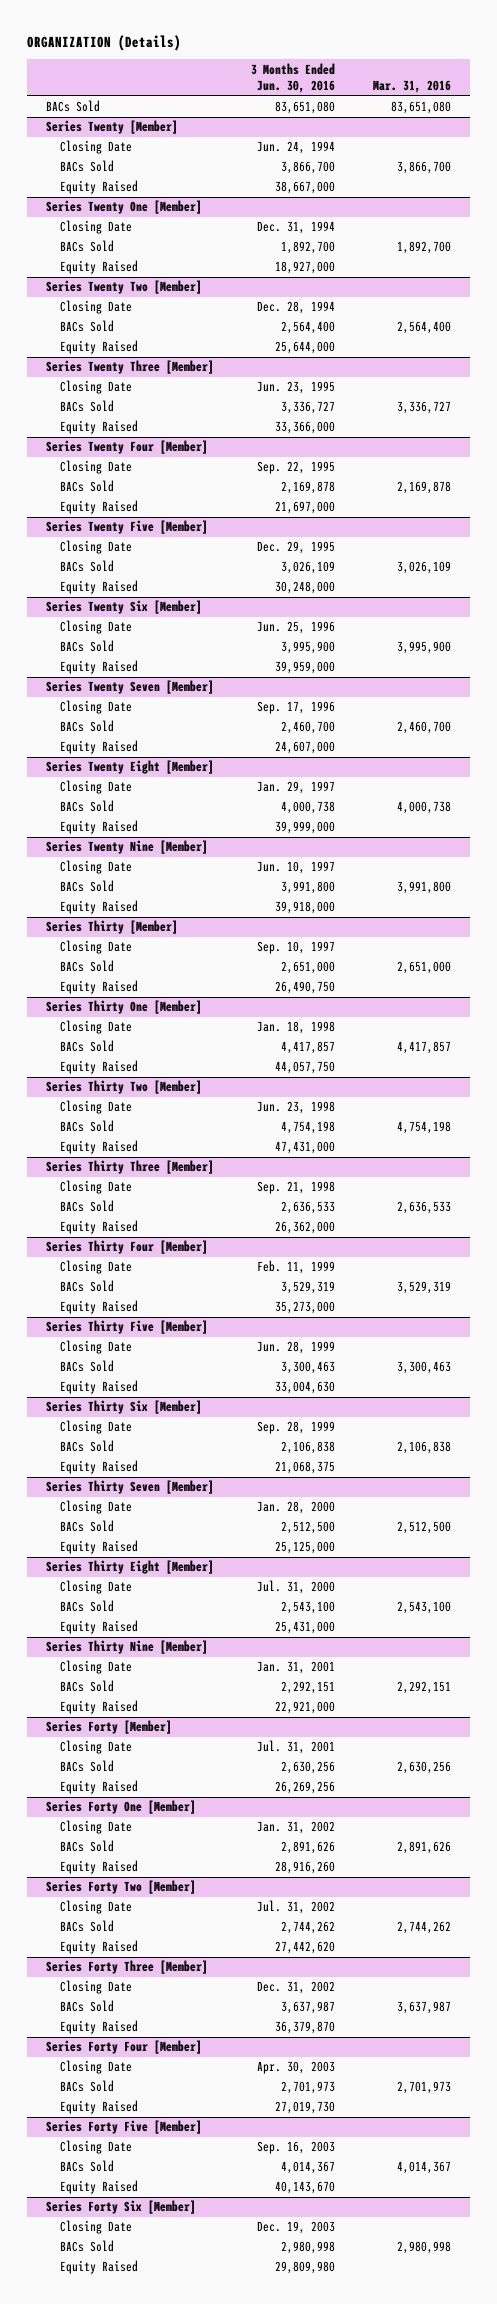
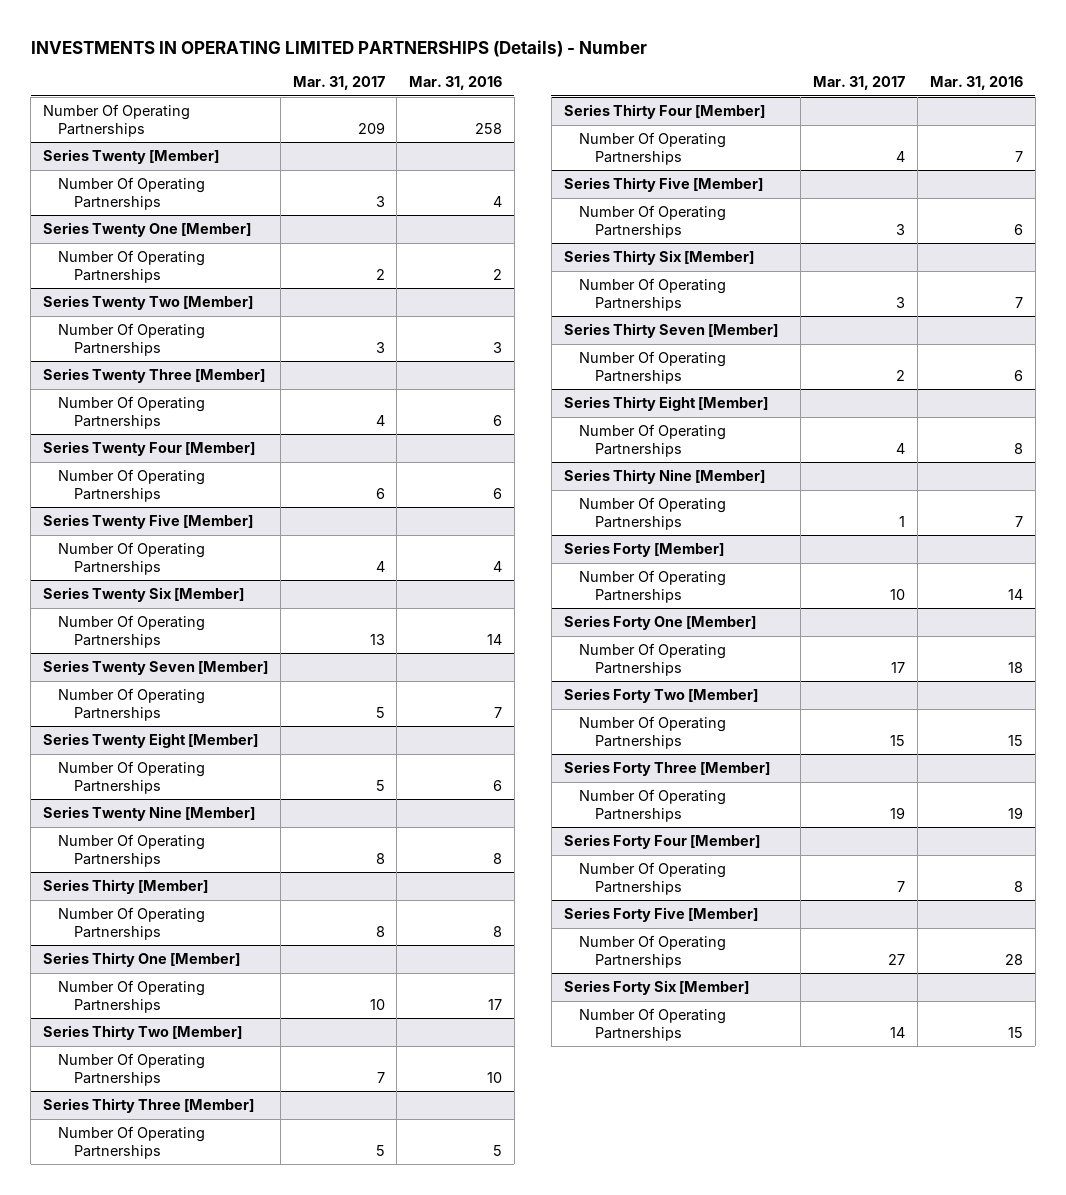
- ORGANIZATION (Details)
+ INVESTMENTS IN OPERATING LIMITED PARTNERSHIPS (Details) - Number
- | 3 Months Ended Jun. 30, 2016 | Mar. 31, 2016
+ | Mar. 31, 2017 | Mar. 31, 2016
- BACs Sold | 83,651,080 | 83,651,080
+ Number Of Operating Partnerships | 209 | 258
@ Series Twenty [Member]
- Closing Date | Jun. 24, 1994 |
- BACs Sold | 3,866,700 | 3,866,700
- Equity Raised | 38,667,000 |
+ Number Of Operating Partnerships | 3 | 4
@ Series Twenty One [Member]
- Closing Date | Dec. 31, 1994 |
- BACs Sold | 1,892,700 | 1,892,700
- Equity Raised | 18,927,000 |
+ Number Of Operating Partnerships | 2 | 2
@ Series Twenty Two [Member]
- Closing Date | Dec. 28, 1994 |
- BACs Sold | 2,564,400 | 2,564,400
- Equity Raised | 25,644,000 |
+ Number Of Operating Partnerships | 3 | 3
@ Series Twenty Three [Member]
- Closing Date | Jun. 23, 1995 |
- BACs Sold | 3,336,727 | 3,336,727
- Equity Raised | 33,366,000 |
+ Number Of Operating Partnerships | 4 | 6
@ Series Twenty Four [Member]
- Closing Date | Sep. 22, 1995 |
- BACs Sold | 2,169,878 | 2,169,878
- Equity Raised | 21,697,000 |
+ Number Of Operating Partnerships | 6 | 6
@ Series Twenty Five [Member]
- Closing Date | Dec. 29, 1995 |
- BACs Sold | 3,026,109 | 3,026,109
- Equity Raised | 30,248,000 |
+ Number Of Operating Partnerships | 4 | 4
@ Series Twenty Six [Member]
- Closing Date | Jun. 25, 1996 |
- BACs Sold | 3,995,900 | 3,995,900
- Equity Raised | 39,959,000 |
+ Number Of Operating Partnerships | 13 | 14
@ Series Twenty Seven [Member]
- Closing Date | Sep. 17, 1996 |
- BACs Sold | 2,460,700 | 2,460,700
- Equity Raised | 24,607,000 |
+ Number Of Operating Partnerships | 5 | 7
@ Series Twenty Eight [Member]
- Closing Date | Jan. 29, 1997 |
- BACs Sold | 4,000,738 | 4,000,738
- Equity Raised | 39,999,000 |
+ Number Of Operating Partnerships | 5 | 6
@ Series Twenty Nine [Member]
- Closing Date | Jun. 10, 1997 |
- BACs Sold | 3,991,800 | 3,991,800
- Equity Raised | 39,918,000 |
+ Number Of Operating Partnerships | 8 | 8
@ Series Thirty [Member]
- Closing Date | Sep. 10, 1997 |
- BACs Sold | 2,651,000 | 2,651,000
- Equity Raised | 26,490,750 |
+ Number Of Operating Partnerships | 8 | 8
@ Series Thirty One [Member]
- Closing Date | Jan. 18, 1998 |
- BACs Sold | 4,417,857 | 4,417,857
- Equity Raised | 44,057,750 |
+ Number Of Operating Partnerships | 10 | 17
@ Series Thirty Two [Member]
- Closing Date | Jun. 23, 1998 |
- BACs Sold | 4,754,198 | 4,754,198
- Equity Raised | 47,431,000 |
+ Number Of Operating Partnerships | 7 | 10
@ Series Thirty Three [Member]
- Closing Date | Sep. 21, 1998 |
- BACs Sold | 2,636,533 | 2,636,533
- Equity Raised | 26,362,000 |
+ Number Of Operating Partnerships | 5 | 5
@ Series Thirty Four [Member]
- Closing Date | Feb. 11, 1999 |
- BACs Sold | 3,529,319 | 3,529,319
- Equity Raised | 35,273,000 |
+ Number Of Operating Partnerships | 4 | 7
@ Series Thirty Five [Member]
- Closing Date | Jun. 28, 1999 |
- BACs Sold | 3,300,463 | 3,300,463
- Equity Raised | 33,004,630 |
+ Number Of Operating Partnerships | 3 | 6
@ Series Thirty Six [Member]
- Closing Date | Sep. 28, 1999 |
- BACs Sold | 2,106,838 | 2,106,838
- Equity Raised | 21,068,375 |
+ Number Of Operating Partnerships | 3 | 7
@ Series Thirty Seven [Member]
- Closing Date | Jan. 28, 2000 |
- BACs Sold | 2,512,500 | 2,512,500
- Equity Raised | 25,125,000 |
+ Number Of Operating Partnerships | 2 | 6
@ Series Thirty Eight [Member]
- Closing Date | Jul. 31, 2000 |
- BACs Sold | 2,543,100 | 2,543,100
- Equity Raised | 25,431,000 |
+ Number Of Operating Partnerships | 4 | 8
@ Series Thirty Nine [Member]
- Closing Date | Jan. 31, 2001 |
- BACs Sold | 2,292,151 | 2,292,151
- Equity Raised | 22,921,000 |
+ Number Of Operating Partnerships | 1 | 7
@ Series Forty [Member]
- Closing Date | Jul. 31, 2001 |
- BACs Sold | 2,630,256 | 2,630,256
- Equity Raised | 26,269,256 |
+ Number Of Operating Partnerships | 10 | 14
@ Series Forty One [Member]
- Closing Date | Jan. 31, 2002 |
- BACs Sold | 2,891,626 | 2,891,626
- Equity Raised | 28,916,260 |
+ Number Of Operating Partnerships | 17 | 18
@ Series Forty Two [Member]
- Closing Date | Jul. 31, 2002 |
- BACs Sold | 2,744,262 | 2,744,262
- Equity Raised | 27,442,620 |
+ Number Of Operating Partnerships | 15 | 15
@ Series Forty Three [Member]
- Closing Date | Dec. 31, 2002 |
- BACs Sold | 3,637,987 | 3,637,987
- Equity Raised | 36,379,870 |
+ Number Of Operating Partnerships | 19 | 19
@ Series Forty Four [Member]
- Closing Date | Apr. 30, 2003 |
- BACs Sold | 2,701,973 | 2,701,973
- Equity Raised | 27,019,730 |
+ Number Of Operating Partnerships | 7 | 8
@ Series Forty Five [Member]
- Closing Date | Sep. 16, 2003 |
- BACs Sold | 4,014,367 | 4,014,367
- Equity Raised | 40,143,670 |
+ Number Of Operating Partnerships | 27 | 28
@ Series Forty Six [Member]
- Closing Date | Dec. 19, 2003 |
- BACs Sold | 2,980,998 | 2,980,998
- Equity Raised | 29,809,980 |
+ Number Of Operating Partnerships | 14 | 15

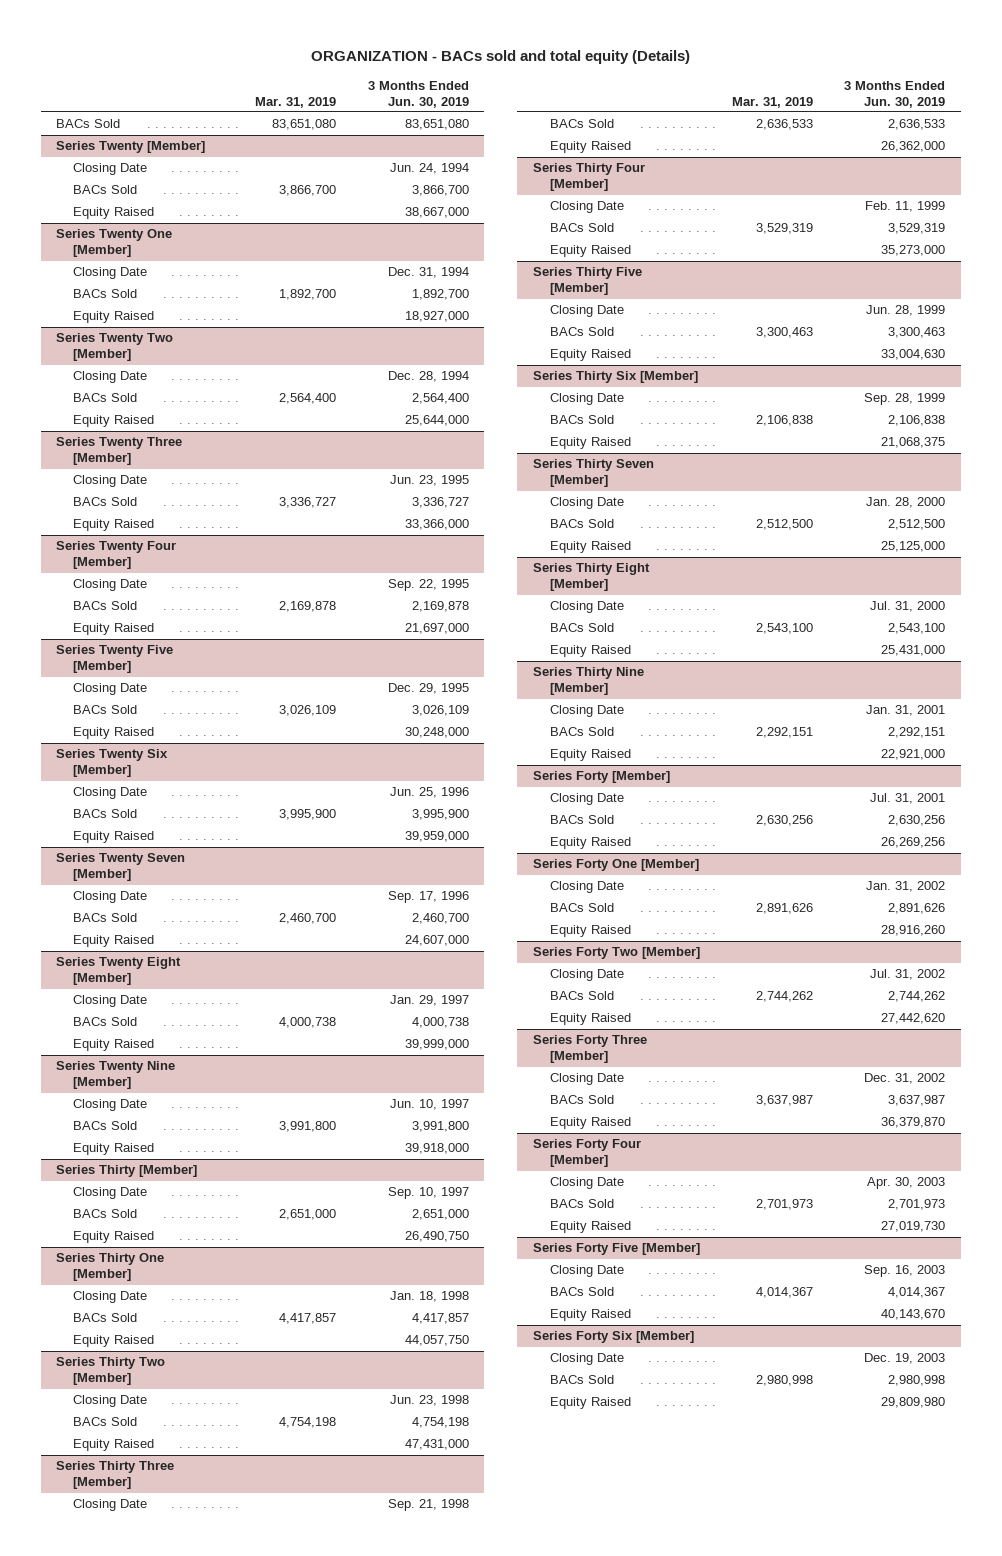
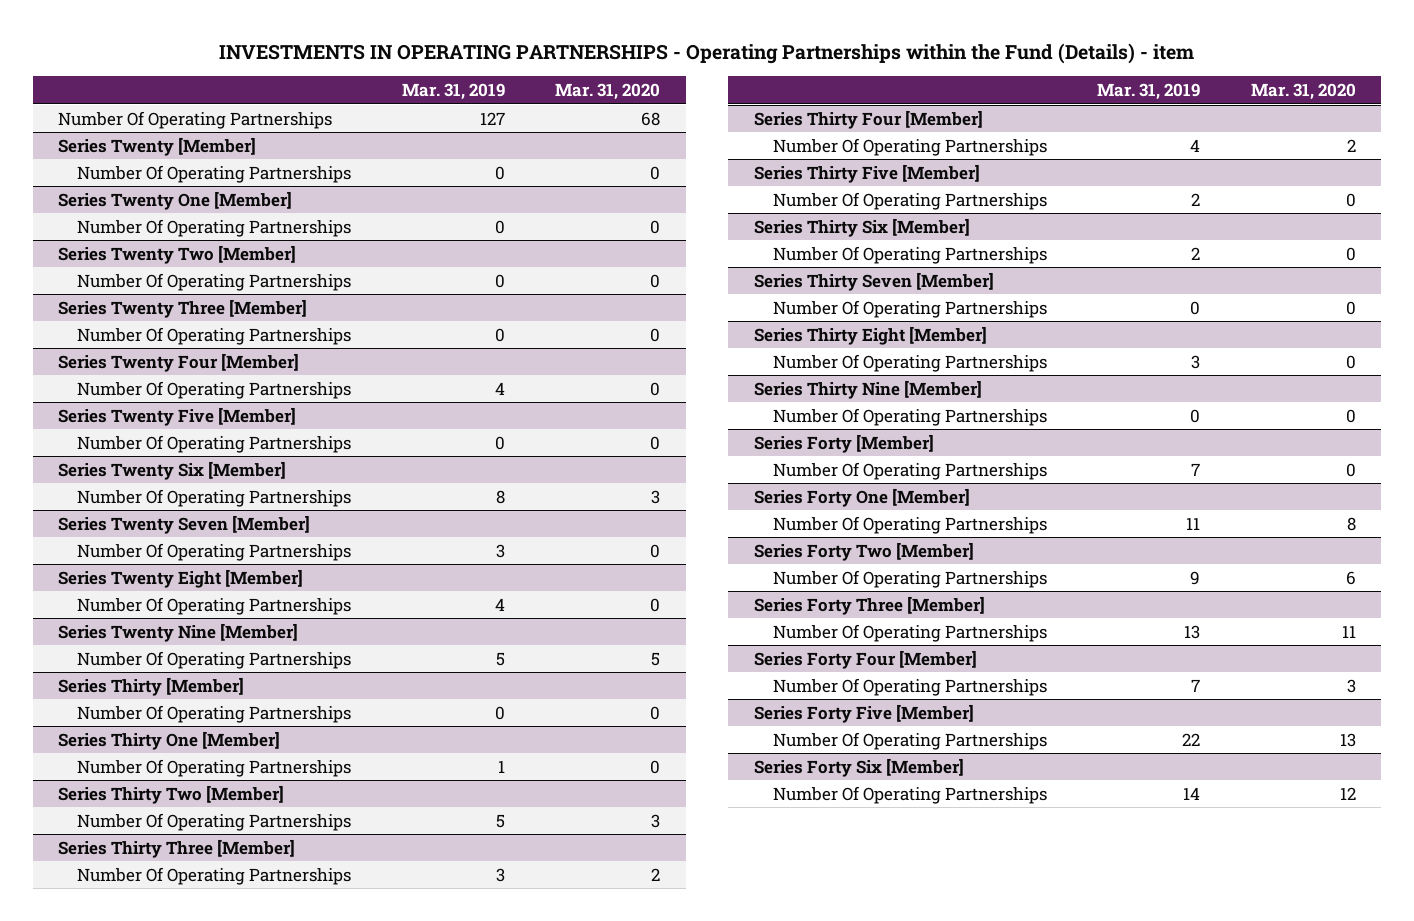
- ORGANIZATION - BACs sold and total equity (Details)
+ INVESTMENTS IN OPERATING PARTNERSHIPS - Operating Partnerships within the Fund (Details) - item
- | Mar. 31, 2019 | 3 Months Ended Jun. 30, 2019
+ | Mar. 31, 2019 | Mar. 31, 2020
- BACs Sold | 83,651,080 | 83,651,080
+ Number Of Operating Partnerships | 127 | 68
@ Series Twenty [Member]
- Closing Date | | Jun. 24, 1994
- BACs Sold | 3,866,700 | 3,866,700
- Equity Raised | | 38,667,000
+ Number Of Operating Partnerships | 0 | 0
@ Series Twenty One [Member]
- Closing Date | | Dec. 31, 1994
- BACs Sold | 1,892,700 | 1,892,700
- Equity Raised | | 18,927,000
+ Number Of Operating Partnerships | 0 | 0
@ Series Twenty Two [Member]
- Closing Date | | Dec. 28, 1994
- BACs Sold | 2,564,400 | 2,564,400
- Equity Raised | | 25,644,000
+ Number Of Operating Partnerships | 0 | 0
@ Series Twenty Three [Member]
- Closing Date | | Jun. 23, 1995
- BACs Sold | 3,336,727 | 3,336,727
- Equity Raised | | 33,366,000
+ Number Of Operating Partnerships | 0 | 0
@ Series Twenty Four [Member]
- Closing Date | | Sep. 22, 1995
- BACs Sold | 2,169,878 | 2,169,878
- Equity Raised | | 21,697,000
+ Number Of Operating Partnerships | 4 | 0
@ Series Twenty Five [Member]
- Closing Date | | Dec. 29, 1995
- BACs Sold | 3,026,109 | 3,026,109
- Equity Raised | | 30,248,000
+ Number Of Operating Partnerships | 0 | 0
@ Series Twenty Six [Member]
- Closing Date | | Jun. 25, 1996
- BACs Sold | 3,995,900 | 3,995,900
- Equity Raised | | 39,959,000
+ Number Of Operating Partnerships | 8 | 3
@ Series Twenty Seven [Member]
- Closing Date | | Sep. 17, 1996
- BACs Sold | 2,460,700 | 2,460,700
- Equity Raised | | 24,607,000
+ Number Of Operating Partnerships | 3 | 0
@ Series Twenty Eight [Member]
- Closing Date | | Jan. 29, 1997
- BACs Sold | 4,000,738 | 4,000,738
- Equity Raised | | 39,999,000
+ Number Of Operating Partnerships | 4 | 0
@ Series Twenty Nine [Member]
- Closing Date | | Jun. 10, 1997
- BACs Sold | 3,991,800 | 3,991,800
- Equity Raised | | 39,918,000
+ Number Of Operating Partnerships | 5 | 5
@ Series Thirty [Member]
- Closing Date | | Sep. 10, 1997
- BACs Sold | 2,651,000 | 2,651,000
- Equity Raised | | 26,490,750
+ Number Of Operating Partnerships | 0 | 0
@ Series Thirty One [Member]
- Closing Date | | Jan. 18, 1998
- BACs Sold | 4,417,857 | 4,417,857
- Equity Raised | | 44,057,750
+ Number Of Operating Partnerships | 1 | 0
@ Series Thirty Two [Member]
- Closing Date | | Jun. 23, 1998
- BACs Sold | 4,754,198 | 4,754,198
- Equity Raised | | 47,431,000
+ Number Of Operating Partnerships | 5 | 3
@ Series Thirty Three [Member]
- Closing Date | | Sep. 21, 1998
- BACs Sold | 2,636,533 | 2,636,533
- Equity Raised | | 26,362,000
+ Number Of Operating Partnerships | 3 | 2
@ Series Thirty Four [Member]
- Closing Date | | Feb. 11, 1999
- BACs Sold | 3,529,319 | 3,529,319
- Equity Raised | | 35,273,000
+ Number Of Operating Partnerships | 4 | 2
@ Series Thirty Five [Member]
- Closing Date | | Jun. 28, 1999
- BACs Sold | 3,300,463 | 3,300,463
- Equity Raised | | 33,004,630
+ Number Of Operating Partnerships | 2 | 0
@ Series Thirty Six [Member]
- Closing Date | | Sep. 28, 1999
- BACs Sold | 2,106,838 | 2,106,838
- Equity Raised | | 21,068,375
+ Number Of Operating Partnerships | 2 | 0
@ Series Thirty Seven [Member]
- Closing Date | | Jan. 28, 2000
- BACs Sold | 2,512,500 | 2,512,500
- Equity Raised | | 25,125,000
+ Number Of Operating Partnerships | 0 | 0
@ Series Thirty Eight [Member]
- Closing Date | | Jul. 31, 2000
- BACs Sold | 2,543,100 | 2,543,100
- Equity Raised | | 25,431,000
+ Number Of Operating Partnerships | 3 | 0
@ Series Thirty Nine [Member]
- Closing Date | | Jan. 31, 2001
- BACs Sold | 2,292,151 | 2,292,151
- Equity Raised | | 22,921,000
+ Number Of Operating Partnerships | 0 | 0
@ Series Forty [Member]
- Closing Date | | Jul. 31, 2001
- BACs Sold | 2,630,256 | 2,630,256
- Equity Raised | | 26,269,256
+ Number Of Operating Partnerships | 7 | 0
@ Series Forty One [Member]
- Closing Date | | Jan. 31, 2002
- BACs Sold | 2,891,626 | 2,891,626
- Equity Raised | | 28,916,260
+ Number Of Operating Partnerships | 11 | 8
@ Series Forty Two [Member]
- Closing Date | | Jul. 31, 2002
- BACs Sold | 2,744,262 | 2,744,262
- Equity Raised | | 27,442,620
+ Number Of Operating Partnerships | 9 | 6
@ Series Forty Three [Member]
- Closing Date | | Dec. 31, 2002
- BACs Sold | 3,637,987 | 3,637,987
- Equity Raised | | 36,379,870
+ Number Of Operating Partnerships | 13 | 11
@ Series Forty Four [Member]
- Closing Date | | Apr. 30, 2003
- BACs Sold | 2,701,973 | 2,701,973
- Equity Raised | | 27,019,730
+ Number Of Operating Partnerships | 7 | 3
@ Series Forty Five [Member]
- Closing Date | | Sep. 16, 2003
- BACs Sold | 4,014,367 | 4,014,367
- Equity Raised | | 40,143,670
+ Number Of Operating Partnerships | 22 | 13
@ Series Forty Six [Member]
- Closing Date | | Dec. 19, 2003
- BACs Sold | 2,980,998 | 2,980,998
- Equity Raised | | 29,809,980
+ Number Of Operating Partnerships | 14 | 12

